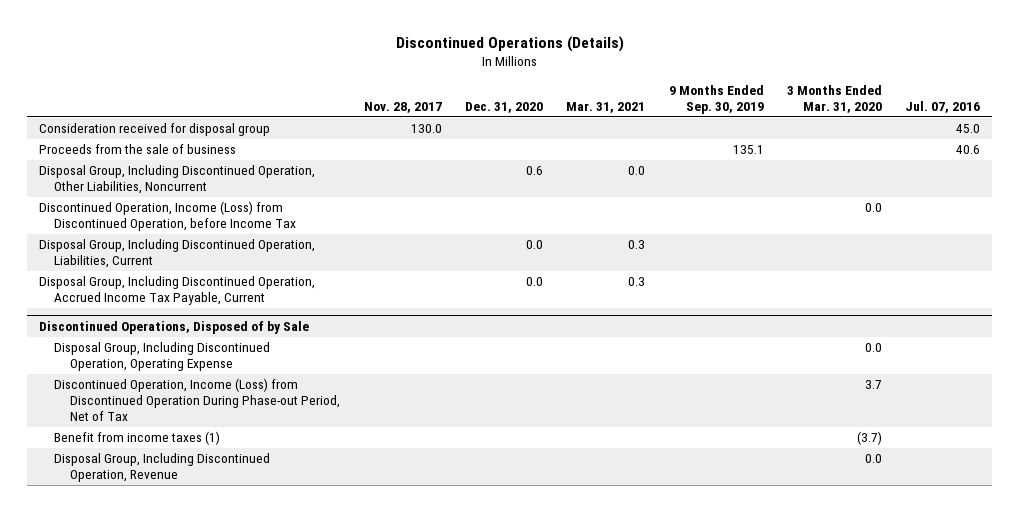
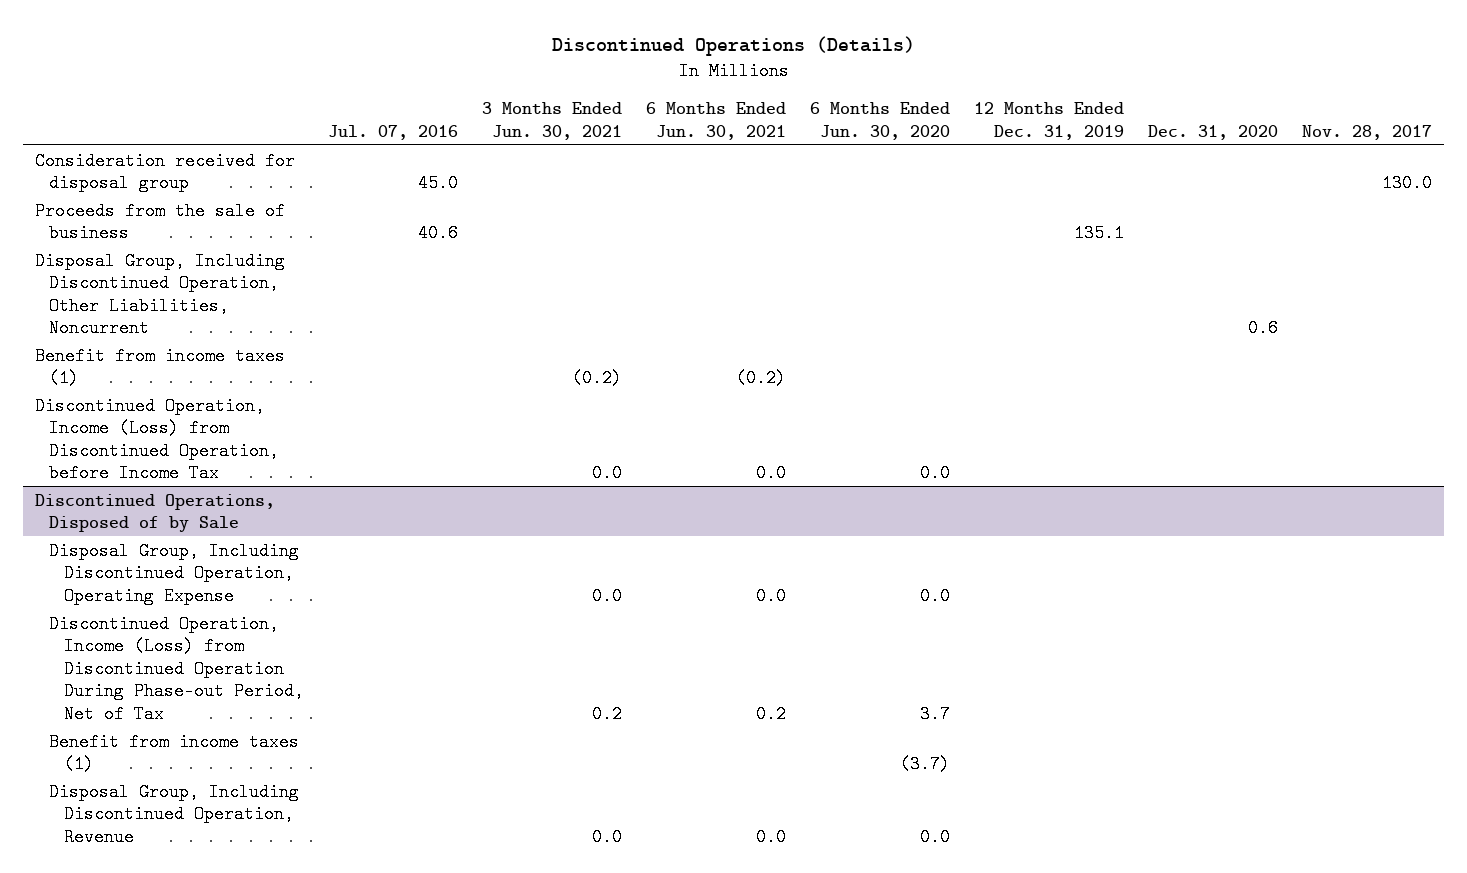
- | Nov. 28, 2017 | Dec. 31, 2020 | Mar. 31, 2021 | 9 Months Ended Sep. 30, 2019 | 3 Months Ended Mar. 31, 2020 | Jul. 07, 2016
+ | Jul. 07, 2016 | 3 Months Ended Jun. 30, 2021 | 6 Months Ended Jun. 30, 2021 | 6 Months Ended Jun. 30, 2020 | 12 Months Ended Dec. 31, 2019 | Dec. 31, 2020 | Nov. 28, 2017
+ Benefit from income taxes (1) | | (0.2) | (0.2) | | | |
- Disposal Group, Including Discontinued Operation, Liabilities, Current | | 0.0 | 0.3 | | |
- Disposal Group, Including Discontinued Operation, Accrued Income Tax Payable, Current | | 0.0 | 0.3 | | |

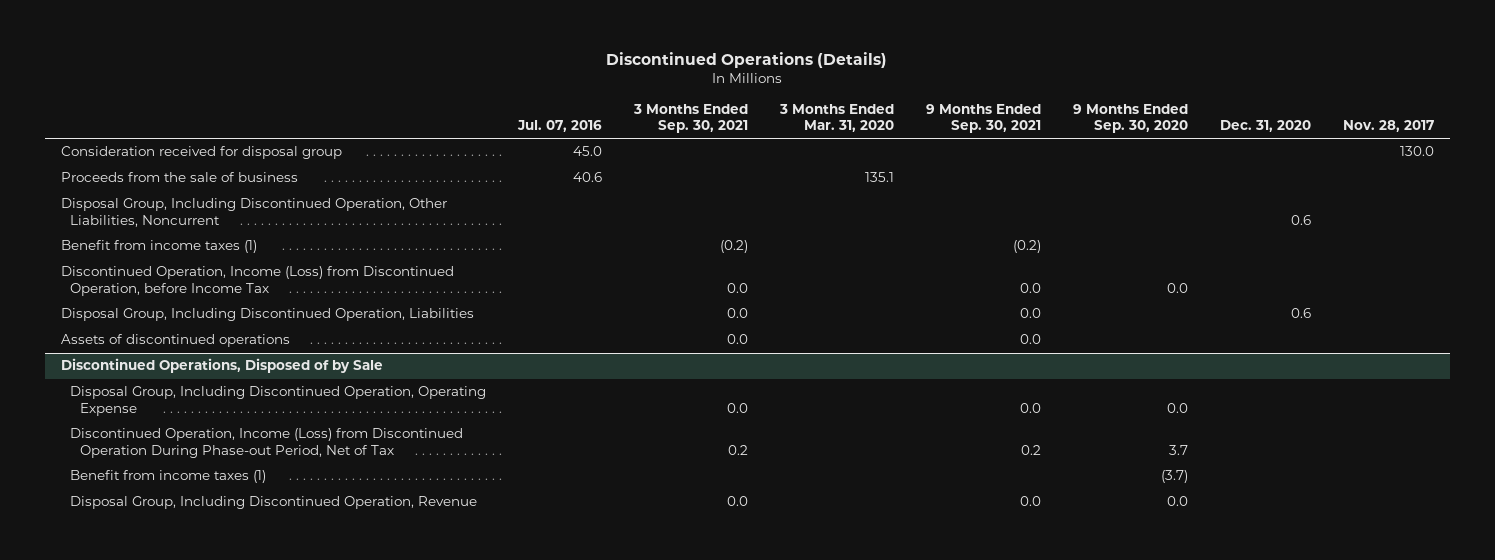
- | Jul. 07, 2016 | 3 Months Ended Jun. 30, 2021 | 6 Months Ended Jun. 30, 2021 | 6 Months Ended Jun. 30, 2020 | 12 Months Ended Dec. 31, 2019 | Dec. 31, 2020 | Nov. 28, 2017
+ | Jul. 07, 2016 | 3 Months Ended Sep. 30, 2021 | 3 Months Ended Mar. 31, 2020 | 9 Months Ended Sep. 30, 2021 | 9 Months Ended Sep. 30, 2020 | Dec. 31, 2020 | Nov. 28, 2017
+ Disposal Group, Including Discontinued Operation, Liabilities | | 0.0 | | 0.0 | | 0.6 |
+ Assets of discontinued operations | | 0.0 | | 0.0 | | |

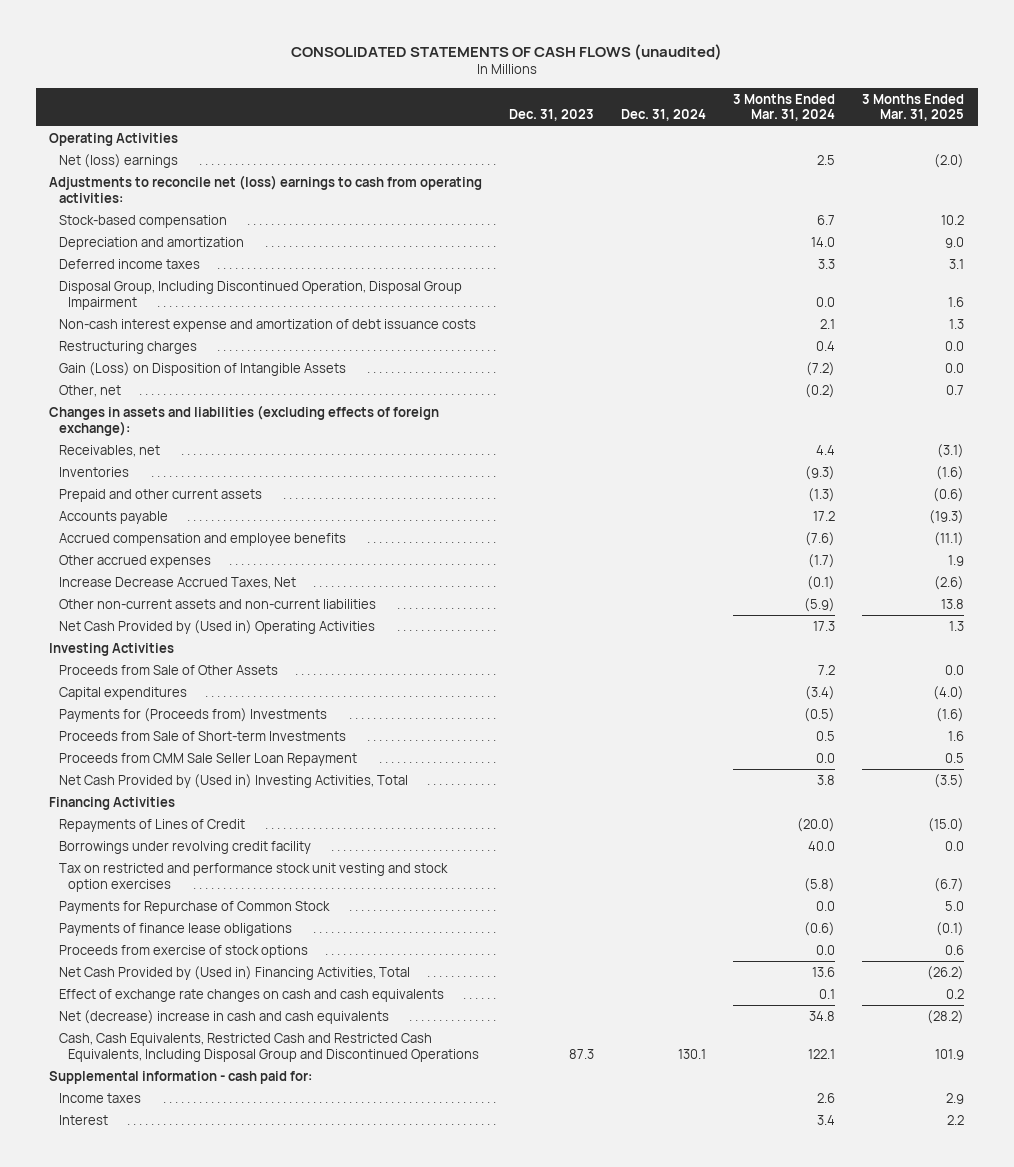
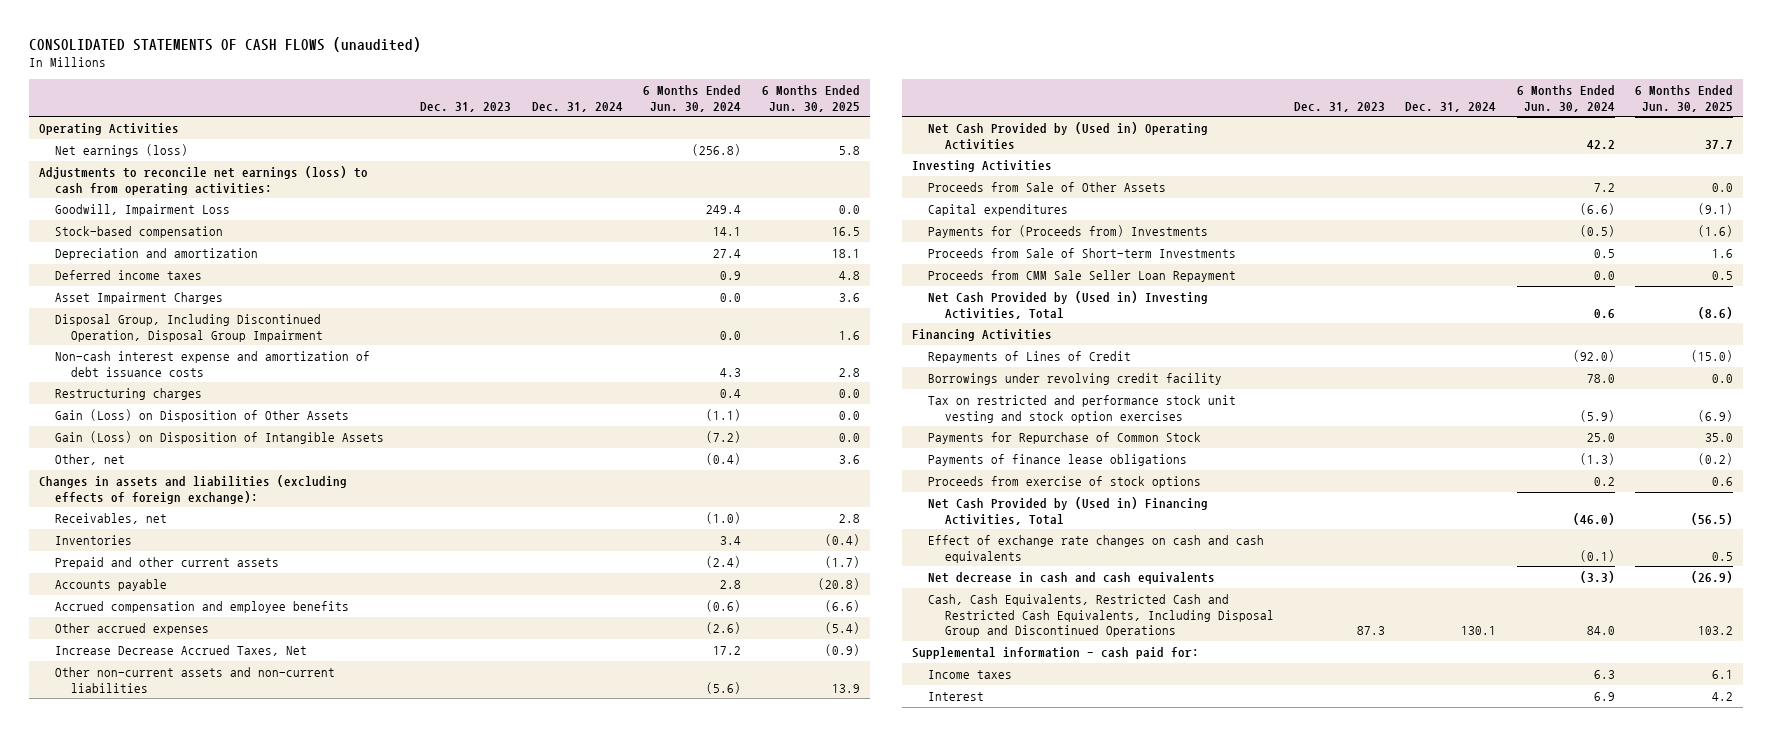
- | Dec. 31, 2023 | Dec. 31, 2024 | 3 Months Ended Mar. 31, 2024 | 3 Months Ended Mar. 31, 2025
+ | Dec. 31, 2023 | Dec. 31, 2024 | 6 Months Ended Jun. 30, 2024 | 6 Months Ended Jun. 30, 2025
- Net (loss) earnings | | | 2.5 | (2.0)
- Adjustments to reconcile net (loss) earnings to cash from operating activities:
+ Net earnings (loss) | | | (256.8) | 5.8
+ Adjustments to reconcile net earnings (loss) to cash from operating activities:
+ Goodwill, Impairment Loss | | | 249.4 | 0.0
+ Asset Impairment Charges | | | 0.0 | 3.6
+ Gain (Loss) on Disposition of Other Assets | | | (1.1) | 0.0
- Net (decrease) increase in cash and cash equivalents | | | 34.8 | (28.2)
+ Net decrease in cash and cash equivalents | | | (3.3) | (26.9)

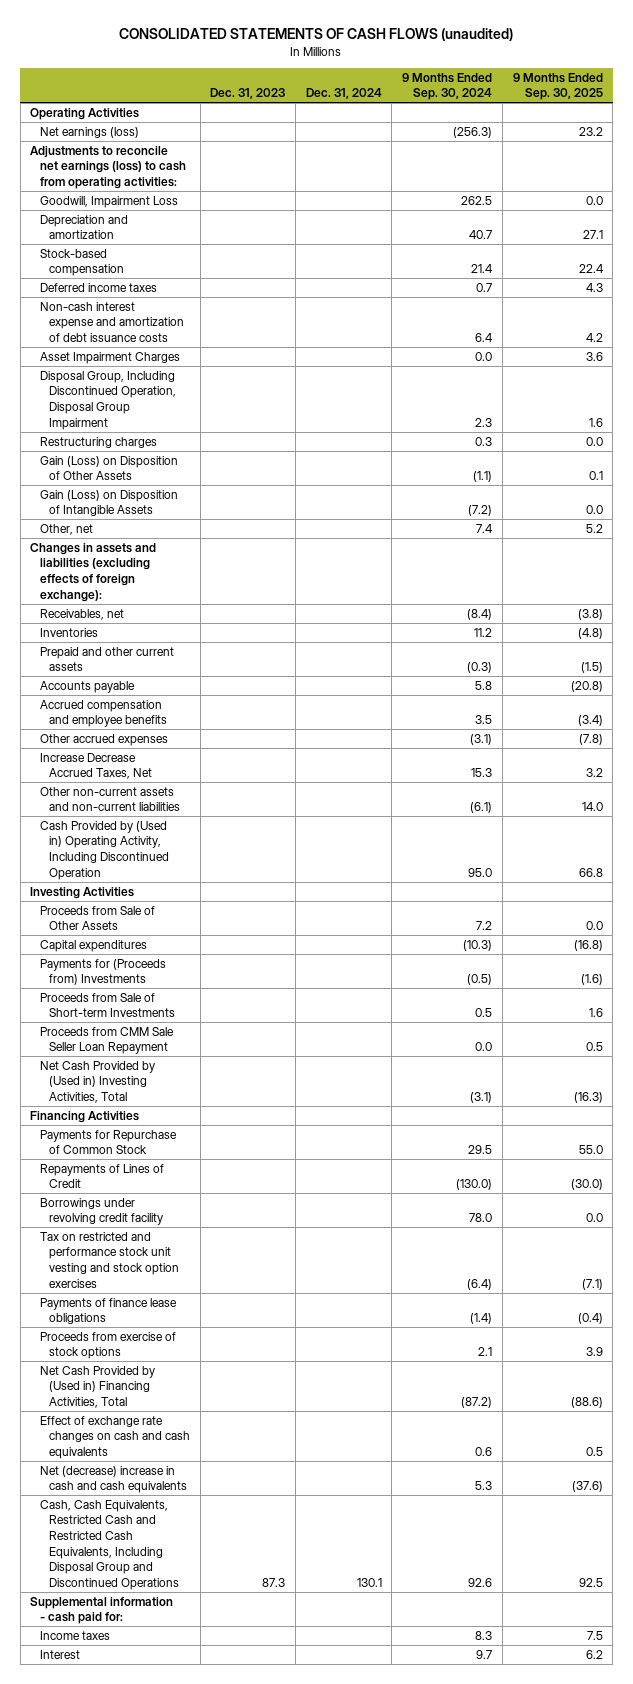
- | Dec. 31, 2023 | Dec. 31, 2024 | 6 Months Ended Jun. 30, 2024 | 6 Months Ended Jun. 30, 2025
+ | Dec. 31, 2023 | Dec. 31, 2024 | 9 Months Ended Sep. 30, 2024 | 9 Months Ended Sep. 30, 2025
moved down: Stock-based compensation | | | 21.4 | 22.4
moved up: Non-cash interest expense and amortization of debt issuance costs | | | 6.4 | 4.2
- Net Cash Provided by (Used in) Operating Activities | | | 42.2 | 37.7
+ Cash Provided by (Used in) Operating Activity, Including Discontinued Operation | | | 95.0 | 66.8
moved up: Payments for Repurchase of Common Stock | | | 29.5 | 55.0
- Net decrease in cash and cash equivalents | | | (3.3) | (26.9)
+ Net (decrease) increase in cash and cash equivalents | | | 5.3 | (37.6)

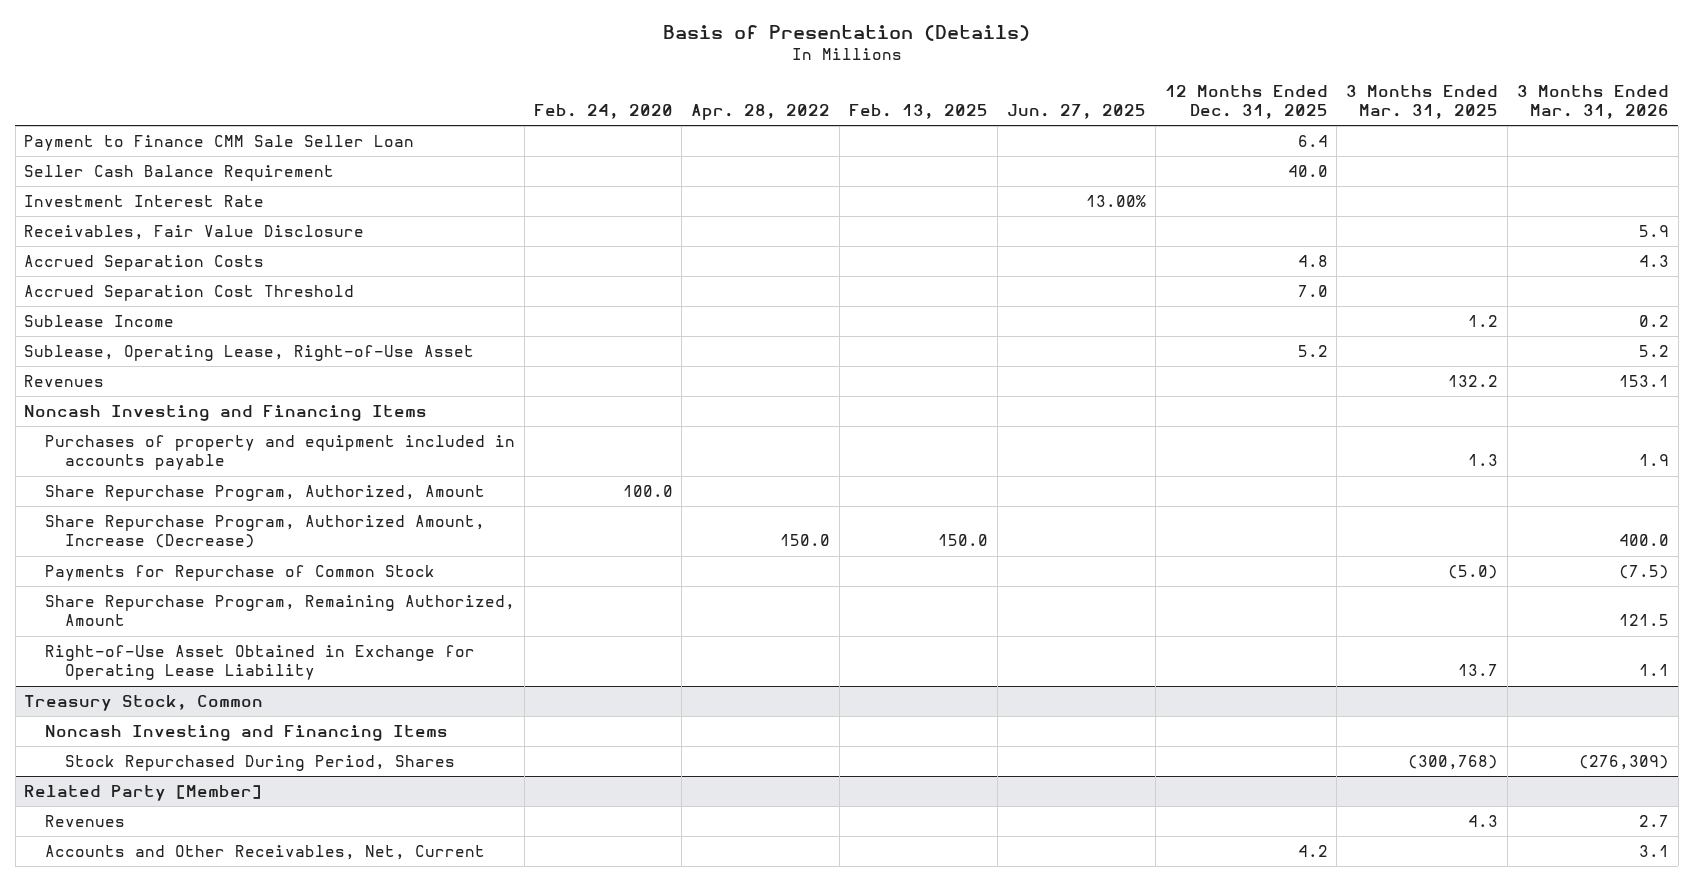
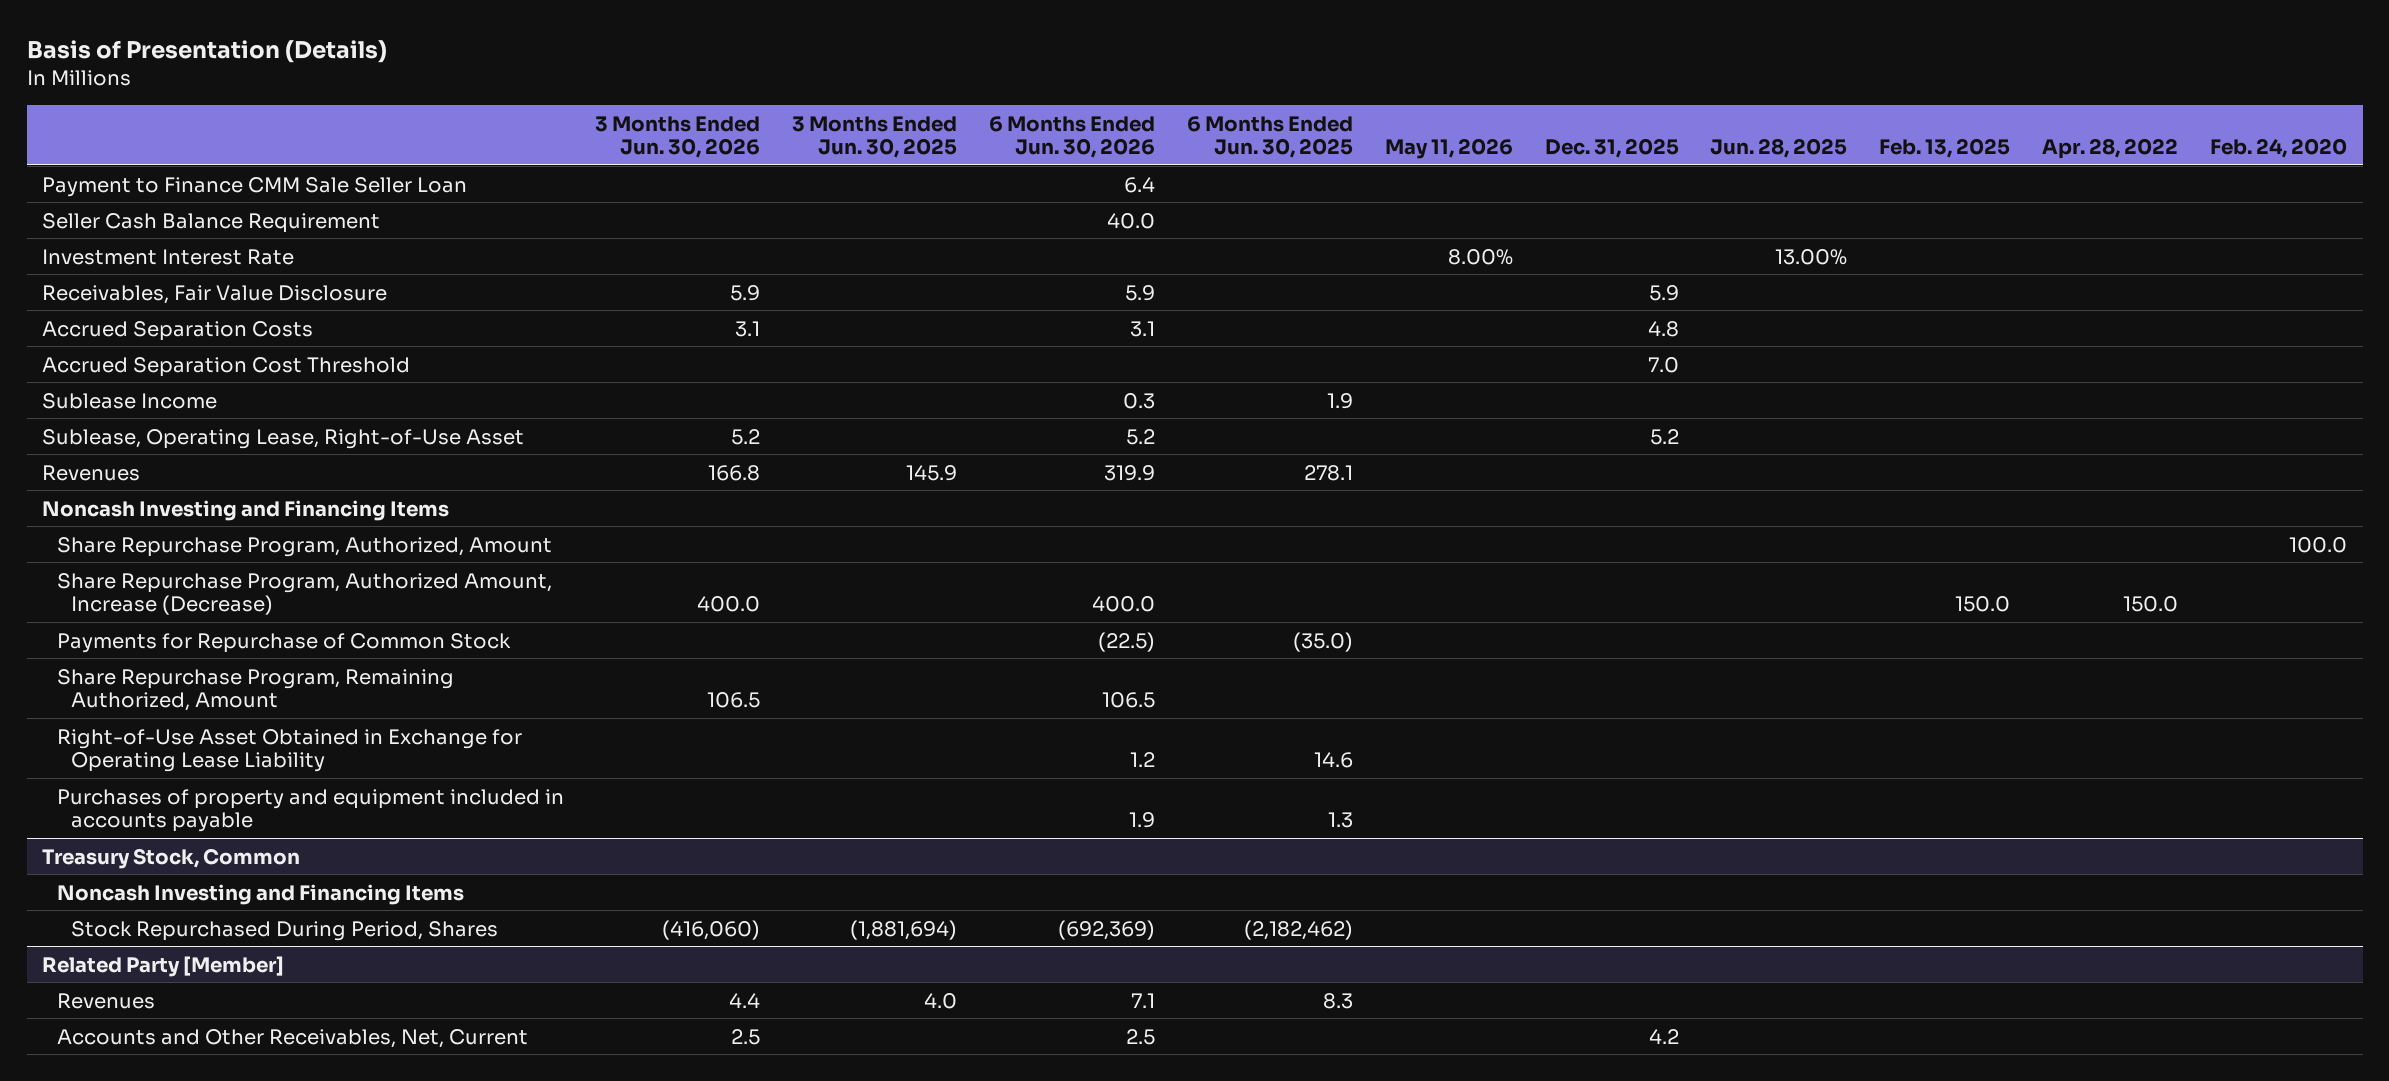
- | Feb. 24, 2020 | Apr. 28, 2022 | Feb. 13, 2025 | Jun. 27, 2025 | 12 Months Ended Dec. 31, 2025 | 3 Months Ended Mar. 31, 2025 | 3 Months Ended Mar. 31, 2026
+ | 3 Months Ended Jun. 30, 2026 | 3 Months Ended Jun. 30, 2025 | 6 Months Ended Jun. 30, 2026 | 6 Months Ended Jun. 30, 2025 | May 11, 2026 | Dec. 31, 2025 | Jun. 28, 2025 | Feb. 13, 2025 | Apr. 28, 2022 | Feb. 24, 2020
moved down: Purchases of property and equipment included in accounts payable | | | 1.9 | 1.3 | | | | | |

